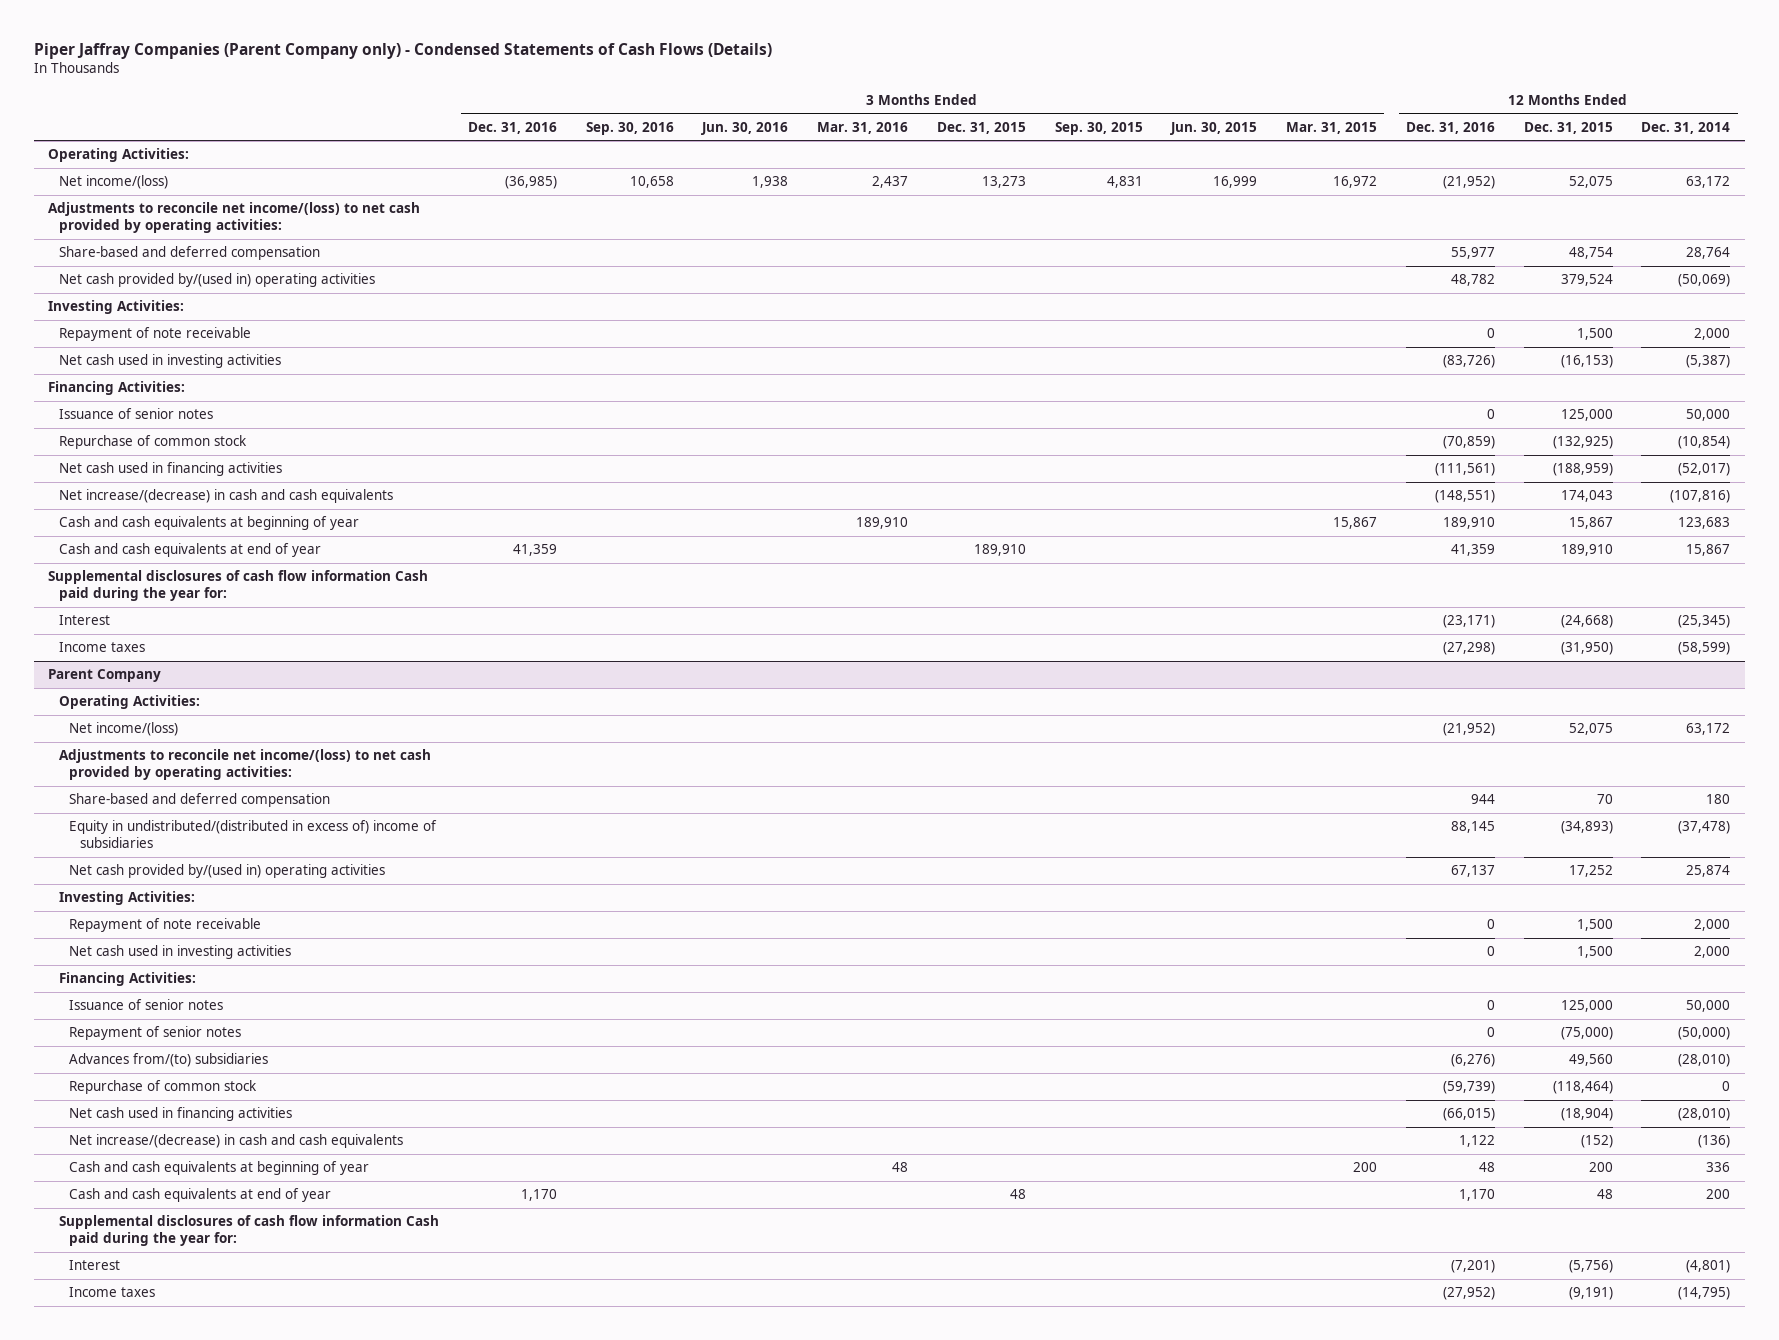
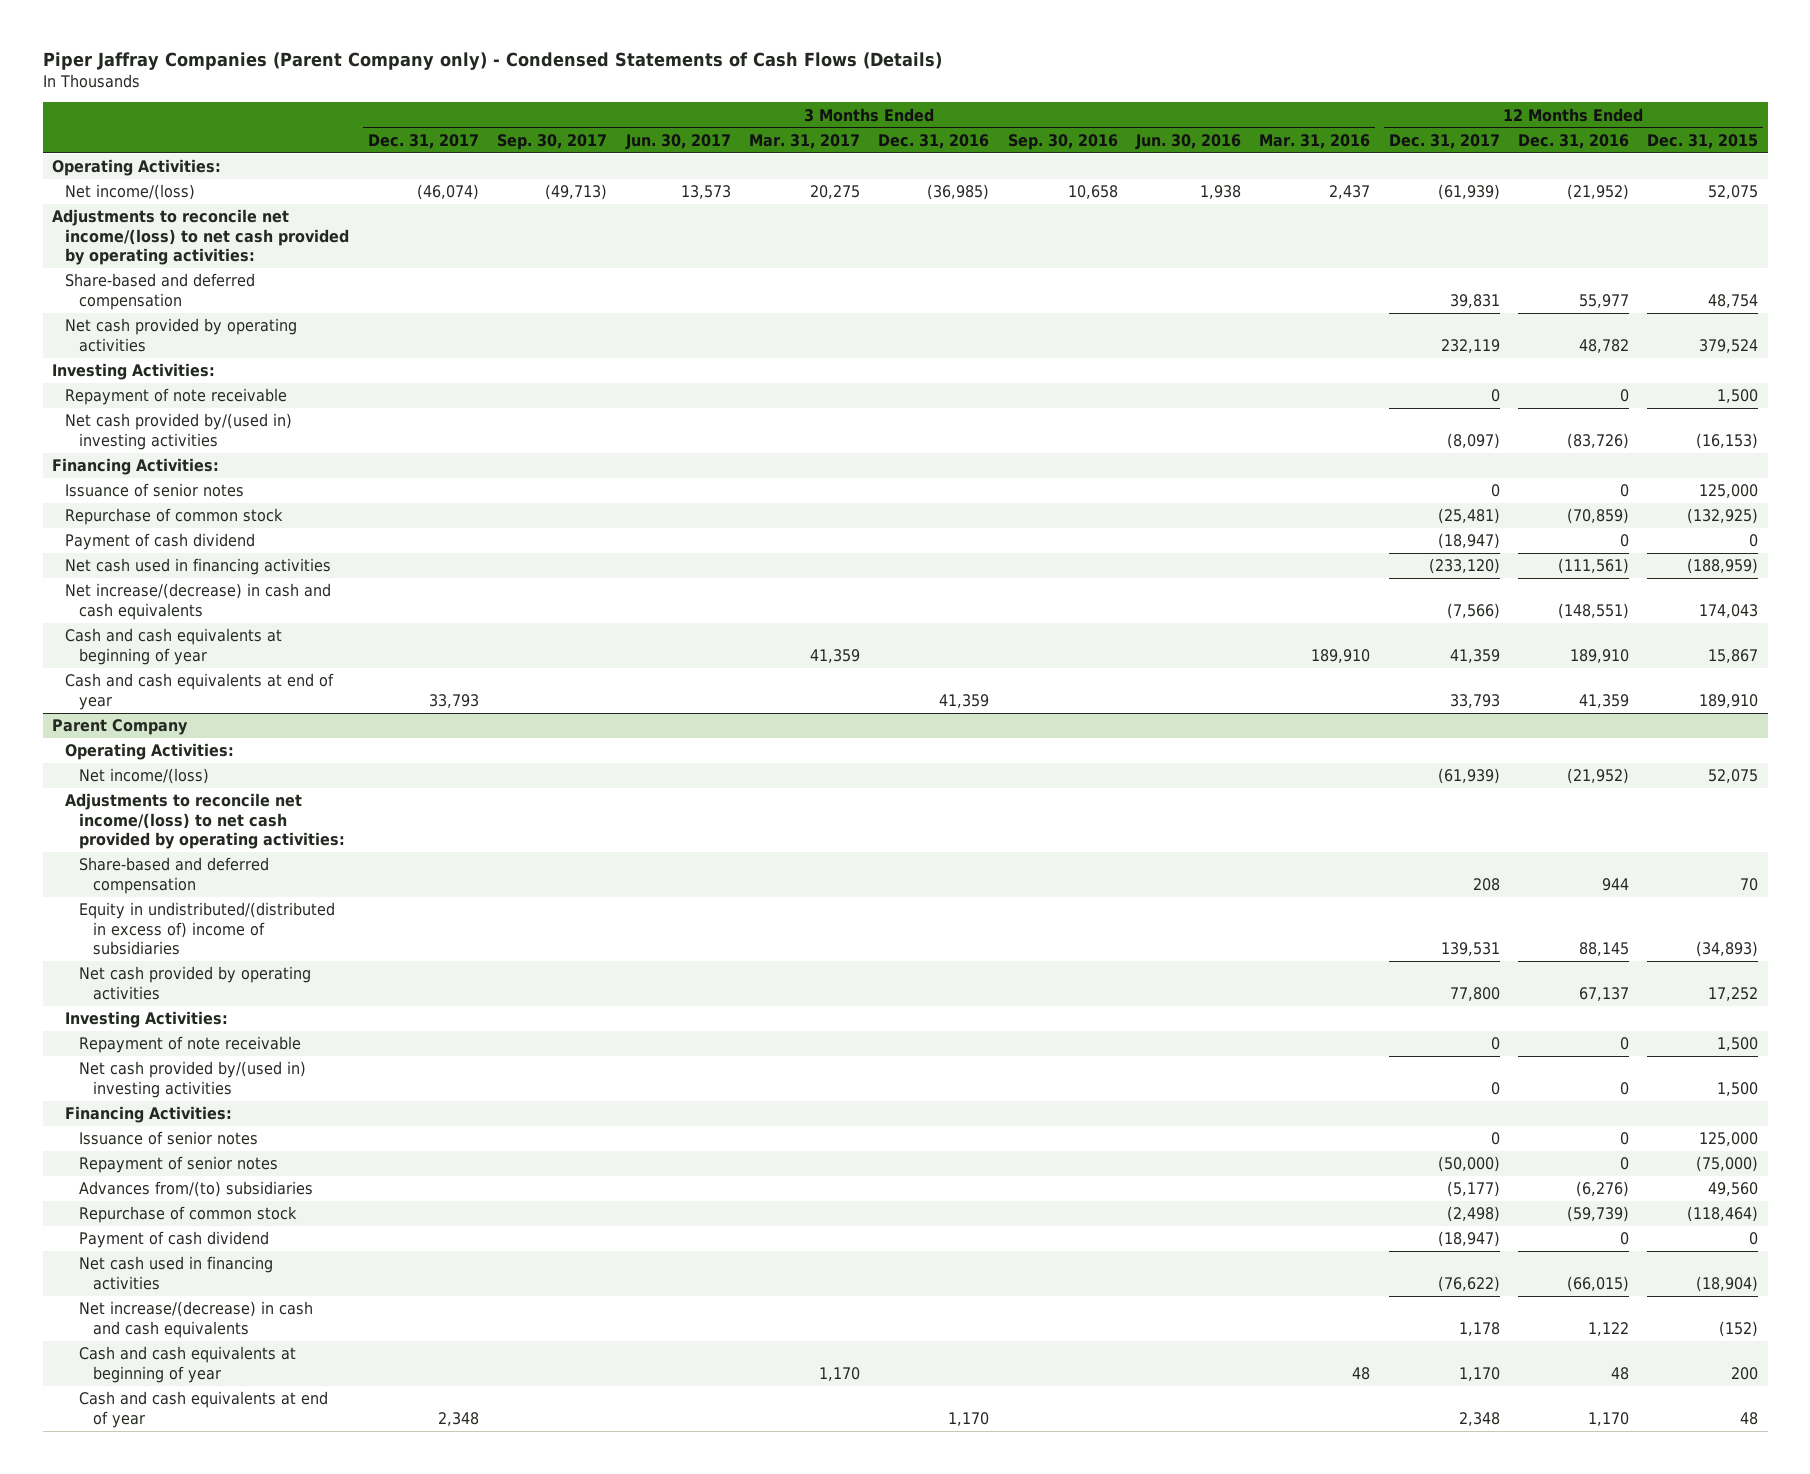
- | 3 Months Ended Dec. 31, 2016 | 3 Months Ended Sep. 30, 2016 | 3 Months Ended Jun. 30, 2016 | 3 Months Ended Mar. 31, 2016 | 3 Months Ended Dec. 31, 2015 | 3 Months Ended Sep. 30, 2015 | 3 Months Ended Jun. 30, 2015 | 3 Months Ended Mar. 31, 2015 | 12 Months Ended Dec. 31, 2016 | 12 Months Ended Dec. 31, 2015 | 12 Months Ended Dec. 31, 2014
+ | 3 Months Ended Dec. 31, 2017 | 3 Months Ended Sep. 30, 2017 | 3 Months Ended Jun. 30, 2017 | 3 Months Ended Mar. 31, 2017 | 3 Months Ended Dec. 31, 2016 | 3 Months Ended Sep. 30, 2016 | 3 Months Ended Jun. 30, 2016 | 3 Months Ended Mar. 31, 2016 | 12 Months Ended Dec. 31, 2017 | 12 Months Ended Dec. 31, 2016 | 12 Months Ended Dec. 31, 2015
- Net cash provided by/(used in) operating activities | | | | | | | | | 48,782 | 379,524 | (50,069)
+ Net cash provided by operating activities | | | | | | | | | 232,119 | 48,782 | 379,524
- Net cash used in investing activities | | | | | | | | | (83,726) | (16,153) | (5,387)
+ Net cash provided by/(used in) investing activities | | | | | | | | | (8,097) | (83,726) | (16,153)
+ Payment of cash dividend | | | | | | | | | (18,947) | 0 | 0
- Supplemental disclosures of cash flow information Cash paid during the year for:
- Interest | | | | | | | | | (23,171) | (24,668) | (25,345)
- Income taxes | | | | | | | | | (27,298) | (31,950) | (58,599)
@ Parent Company
- Net cash provided by/(used in) operating activities | | | | | | | | | 67,137 | 17,252 | 25,874
+ Net cash provided by operating activities | | | | | | | | | 77,800 | 67,137 | 17,252
- Net cash used in investing activities | | | | | | | | | 0 | 1,500 | 2,000
+ Net cash provided by/(used in) investing activities | | | | | | | | | 0 | 0 | 1,500
+ Payment of cash dividend | | | | | | | | | (18,947) | 0 | 0
- Supplemental disclosures of cash flow information Cash paid during the year for:
- Interest | | | | | | | | | (7,201) | (5,756) | (4,801)
- Income taxes | | | | | | | | | (27,952) | (9,191) | (14,795)

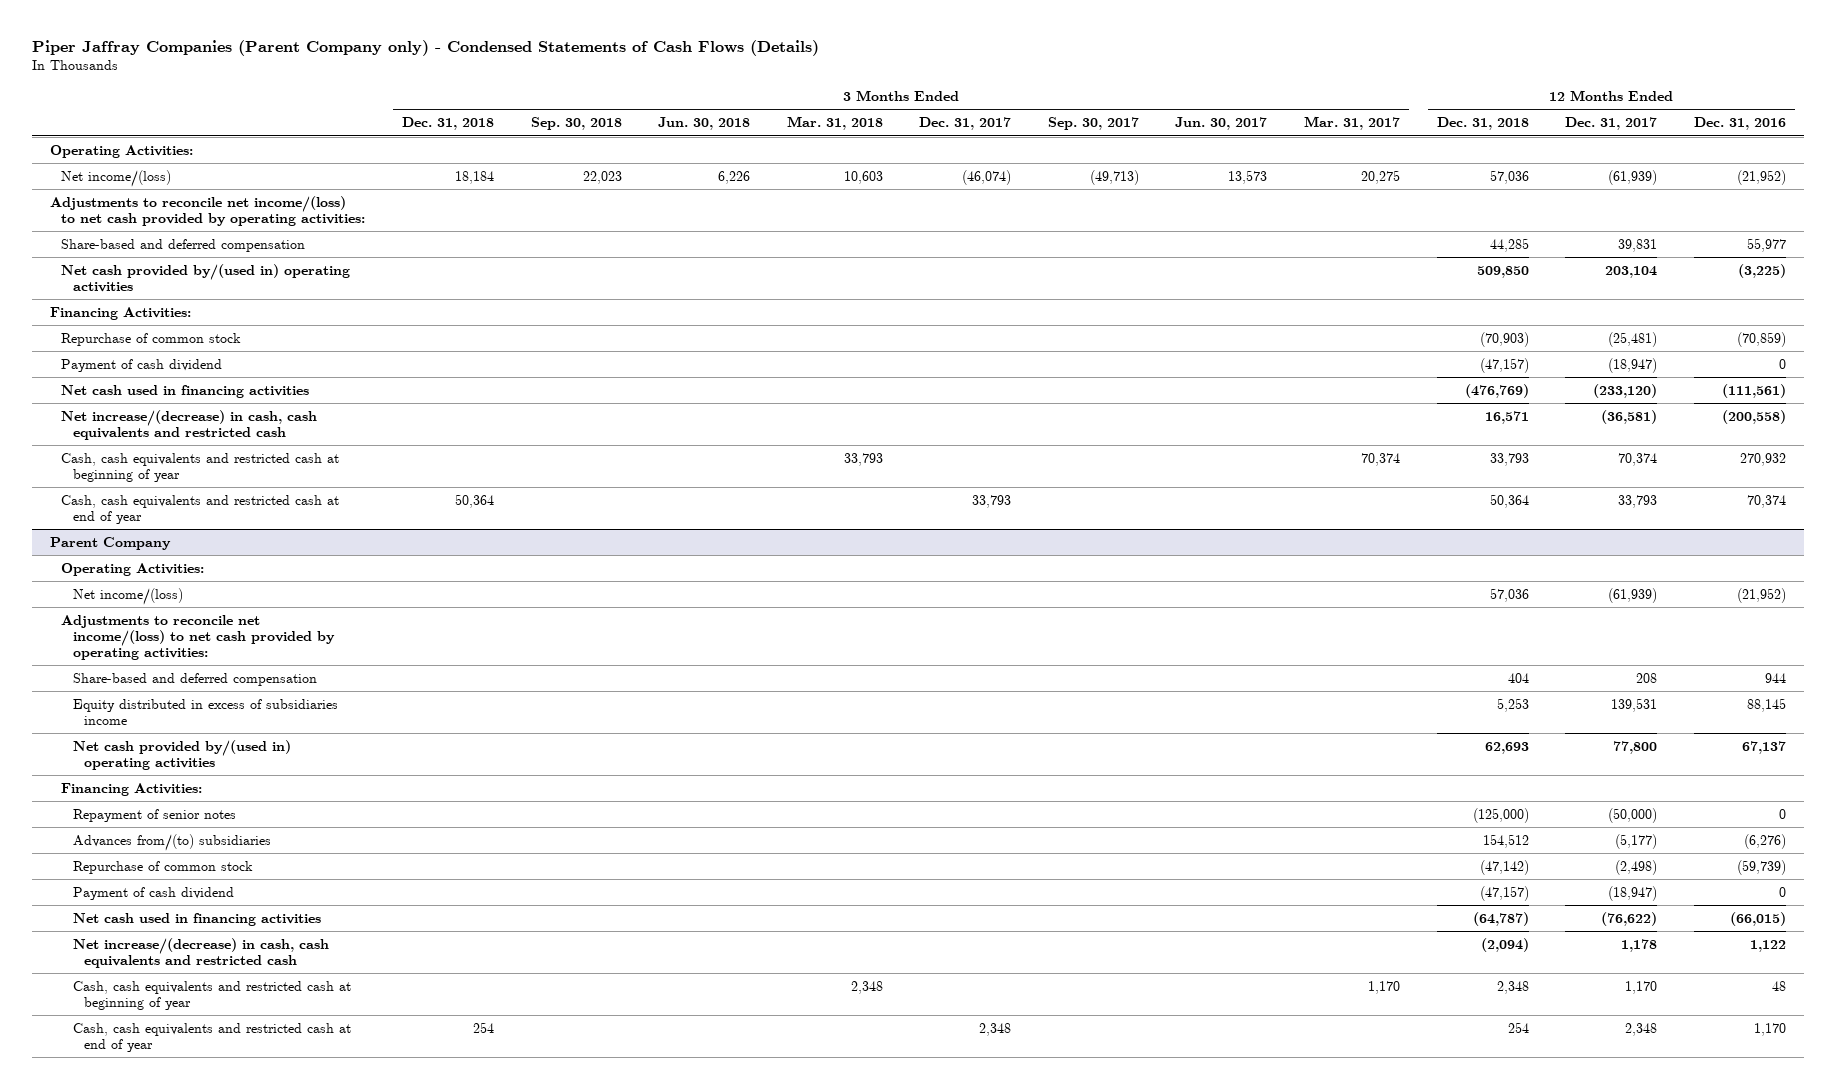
- | 3 Months Ended Dec. 31, 2017 | 3 Months Ended Sep. 30, 2017 | 3 Months Ended Jun. 30, 2017 | 3 Months Ended Mar. 31, 2017 | 3 Months Ended Dec. 31, 2016 | 3 Months Ended Sep. 30, 2016 | 3 Months Ended Jun. 30, 2016 | 3 Months Ended Mar. 31, 2016 | 12 Months Ended Dec. 31, 2017 | 12 Months Ended Dec. 31, 2016 | 12 Months Ended Dec. 31, 2015
+ | 3 Months Ended Dec. 31, 2018 | 3 Months Ended Sep. 30, 2018 | 3 Months Ended Jun. 30, 2018 | 3 Months Ended Mar. 31, 2018 | 3 Months Ended Dec. 31, 2017 | 3 Months Ended Sep. 30, 2017 | 3 Months Ended Jun. 30, 2017 | 3 Months Ended Mar. 31, 2017 | 12 Months Ended Dec. 31, 2018 | 12 Months Ended Dec. 31, 2017 | 12 Months Ended Dec. 31, 2016
- Net cash provided by operating activities | | | | | | | | | 232,119 | 48,782 | 379,524
- Investing Activities:
- Repayment of note receivable | | | | | | | | | 0 | 0 | 1,500
- Net cash provided by/(used in) investing activities | | | | | | | | | (8,097) | (83,726) | (16,153)
+ Net cash provided by/(used in) operating activities | | | | | | | | | 509,850 | 203,104 | (3,225)
- Issuance of senior notes | | | | | | | | | 0 | 0 | 125,000
- Net increase/(decrease) in cash and cash equivalents | | | | | | | | | (7,566) | (148,551) | 174,043
- Cash and cash equivalents at beginning of year | | | | 41,359 | | | | 189,910 | 41,359 | 189,910 | 15,867
- Cash and cash equivalents at end of year | 33,793 | | | | 41,359 | | | | 33,793 | 41,359 | 189,910
+ Net increase/(decrease) in cash, cash equivalents and restricted cash | | | | | | | | | 16,571 | (36,581) | (200,558)
+ Cash, cash equivalents and restricted cash at beginning of year | | | | 33,793 | | | | 70,374 | 33,793 | 70,374 | 270,932
+ Cash, cash equivalents and restricted cash at end of year | 50,364 | | | | 33,793 | | | | 50,364 | 33,793 | 70,374
@ Parent Company
- Equity in undistributed/(distributed in excess of) income of subsidiaries | | | | | | | | | 139,531 | 88,145 | (34,893)
- Net cash provided by operating activities | | | | | | | | | 77,800 | 67,137 | 17,252
- Investing Activities:
- Repayment of note receivable | | | | | | | | | 0 | 0 | 1,500
- Net cash provided by/(used in) investing activities | | | | | | | | | 0 | 0 | 1,500
+ Equity distributed in excess of subsidiaries income | | | | | | | | | 5,253 | 139,531 | 88,145
+ Net cash provided by/(used in) operating activities | | | | | | | | | 62,693 | 77,800 | 67,137
- Issuance of senior notes | | | | | | | | | 0 | 0 | 125,000
- Net increase/(decrease) in cash and cash equivalents | | | | | | | | | 1,178 | 1,122 | (152)
- Cash and cash equivalents at beginning of year | | | | 1,170 | | | | 48 | 1,170 | 48 | 200
- Cash and cash equivalents at end of year | 2,348 | | | | 1,170 | | | | 2,348 | 1,170 | 48
+ Net increase/(decrease) in cash, cash equivalents and restricted cash | | | | | | | | | (2,094) | 1,178 | 1,122
+ Cash, cash equivalents and restricted cash at beginning of year | | | | 2,348 | | | | 1,170 | 2,348 | 1,170 | 48
+ Cash, cash equivalents and restricted cash at end of year | 254 | | | | 2,348 | | | | 254 | 2,348 | 1,170

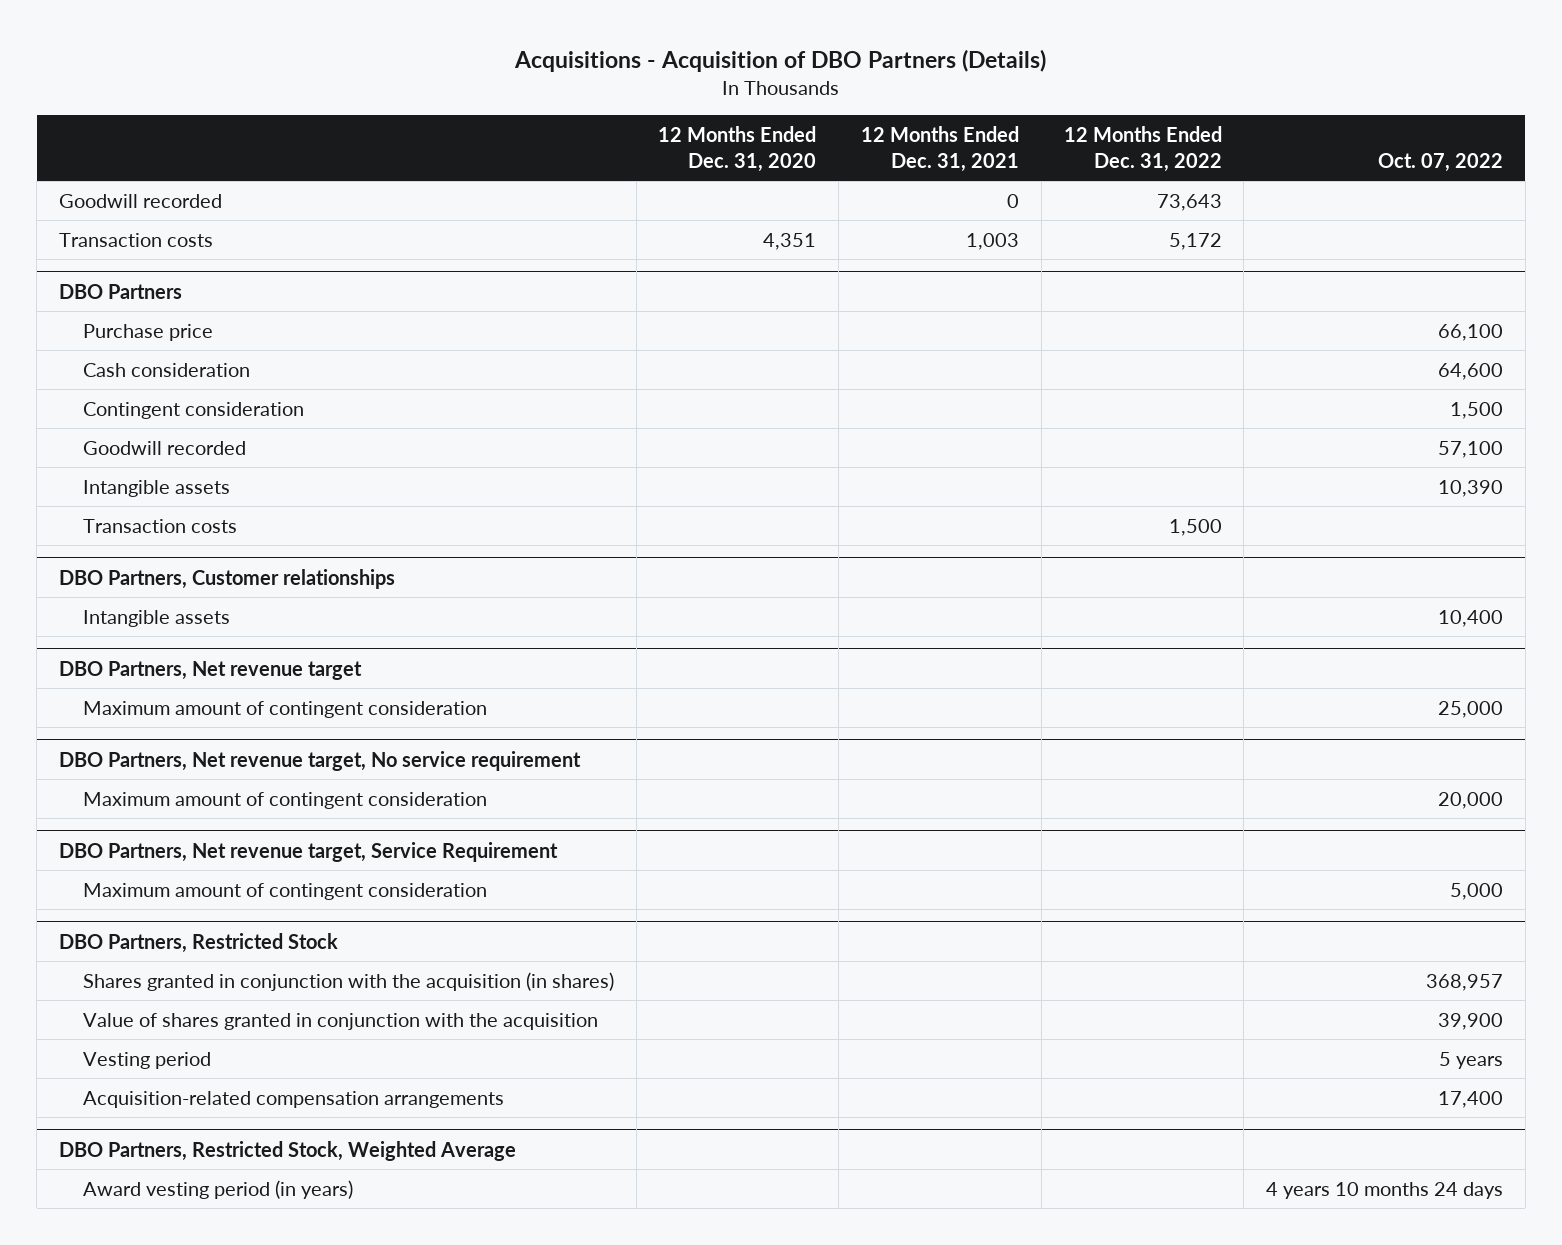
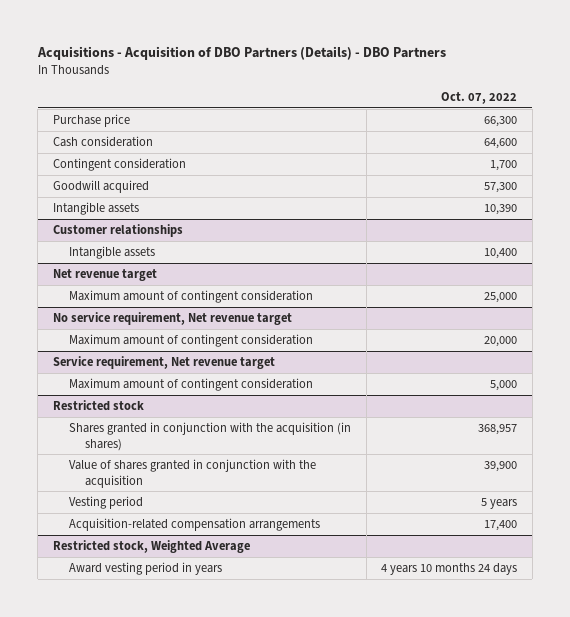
- Acquisitions - Acquisition of DBO Partners (Details)
+ Acquisitions - Acquisition of DBO Partners (Details) - DBO Partners
- | 12 Months Ended Dec. 31, 2020 | 12 Months Ended Dec. 31, 2021 | 12 Months Ended Dec. 31, 2022 | Oct. 07, 2022
+ | Oct. 07, 2022
- Goodwill recorded | | 0 | 73,643 |
- Transaction costs | 4,351 | 1,003 | 5,172 |
- DBO Partners
- Purchase price | | | | 66,100
+ Purchase price | 66,300
- Contingent consideration | | | | 1,500
- Goodwill recorded | | | | 57,100
+ Contingent consideration | 1,700
+ Goodwill acquired | 57,300
- Transaction costs | | | 1,500 |
- DBO Partners, Customer relationships
+ Customer relationships
- DBO Partners, Net revenue target
+ Net revenue target
- DBO Partners, Net revenue target, No service requirement
+ No service requirement, Net revenue target
- DBO Partners, Net revenue target, Service Requirement
+ Service requirement, Net revenue target
- DBO Partners, Restricted Stock
+ Restricted stock
- DBO Partners, Restricted Stock, Weighted Average
- Award vesting period (in years) | | | | 4 years 10 months 24 days
+ Restricted stock, Weighted Average
+ Award vesting period in years | 4 years 10 months 24 days

